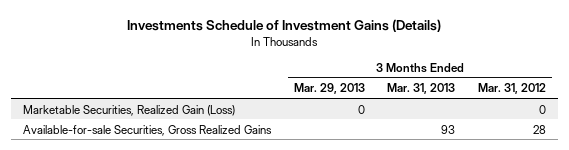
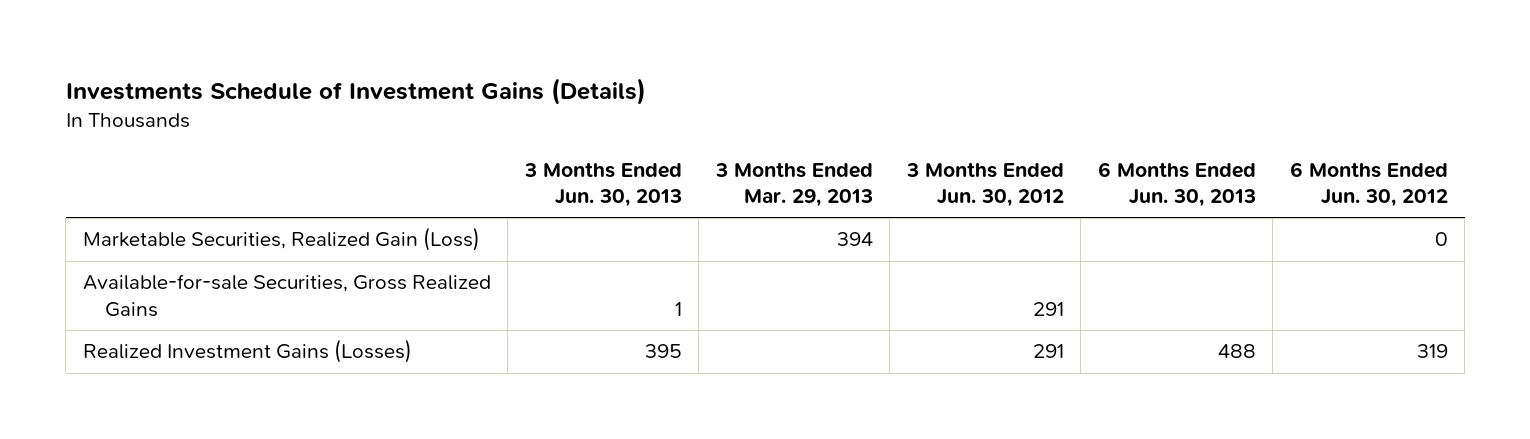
- | 3 Months Ended Mar. 29, 2013 | 3 Months Ended Mar. 31, 2013 | 3 Months Ended Mar. 31, 2012
+ | 3 Months Ended Jun. 30, 2013 | 3 Months Ended Mar. 29, 2013 | 3 Months Ended Jun. 30, 2012 | 6 Months Ended Jun. 30, 2013 | 6 Months Ended Jun. 30, 2012
- Marketable Securities, Realized Gain (Loss) | 0 | | 0
+ Marketable Securities, Realized Gain (Loss) | | 394 | | | 0
+ Realized Investment Gains (Losses) | 395 | | 291 | 488 | 319

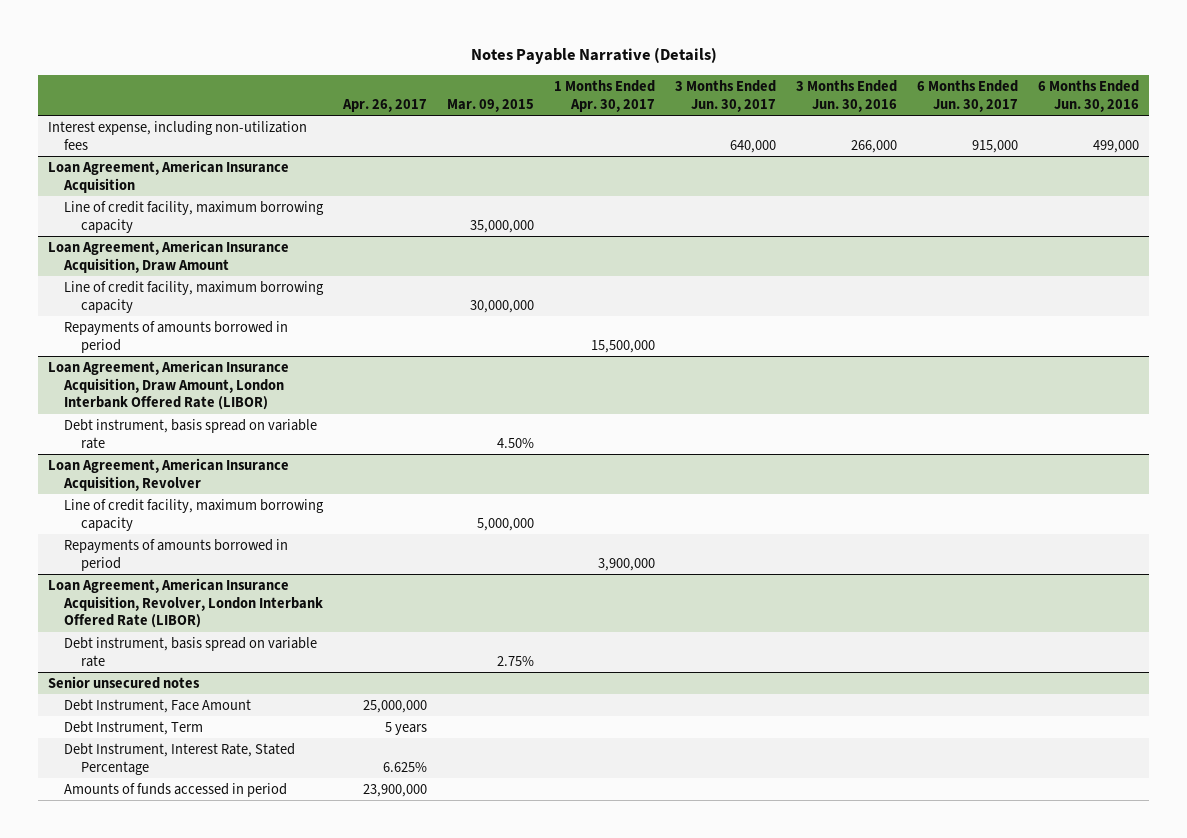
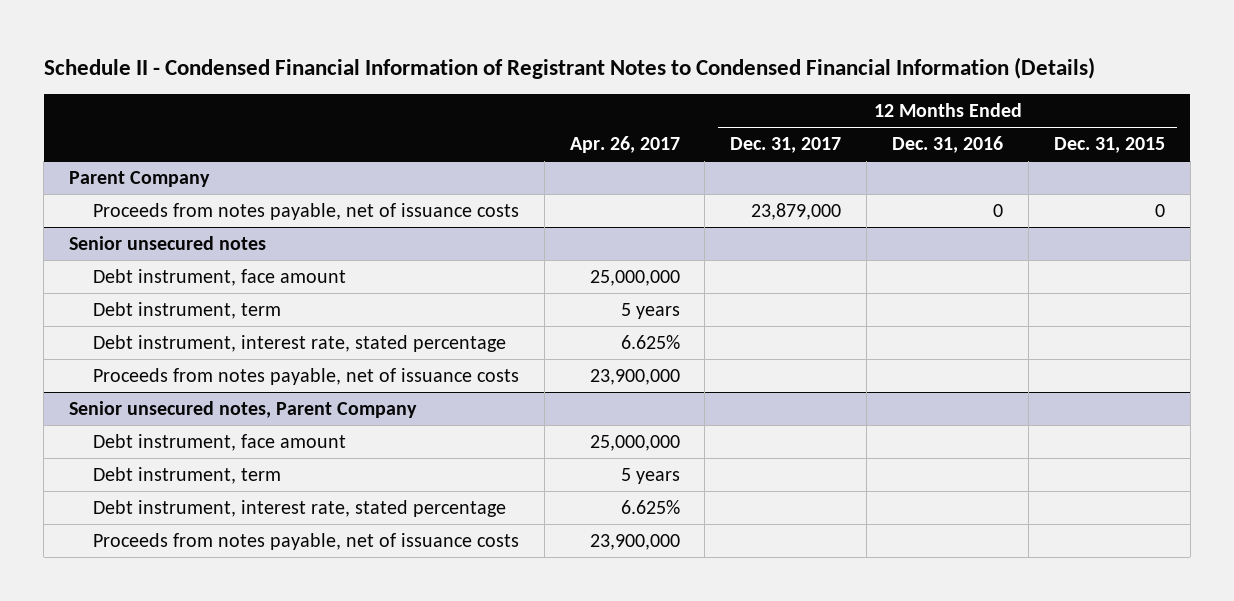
- Notes Payable Narrative (Details)
+ Schedule II - Condensed Financial Information of Registrant Notes to Condensed Financial Information (Details)
- | Apr. 26, 2017 | Mar. 09, 2015 | 1 Months Ended Apr. 30, 2017 | 3 Months Ended Jun. 30, 2017 | 3 Months Ended Jun. 30, 2016 | 6 Months Ended Jun. 30, 2017 | 6 Months Ended Jun. 30, 2016
+ | Apr. 26, 2017 | 12 Months Ended Dec. 31, 2017 | 12 Months Ended Dec. 31, 2016 | 12 Months Ended Dec. 31, 2015
- Interest expense, including non-utilization fees | | | | 640,000 | 266,000 | 915,000 | 499,000
- Loan Agreement, American Insurance Acquisition
- Line of credit facility, maximum borrowing capacity | | 35,000,000 | | | | |
- Loan Agreement, American Insurance Acquisition, Draw Amount
- Line of credit facility, maximum borrowing capacity | | 30,000,000 | | | | |
- Repayments of amounts borrowed in period | | | 15,500,000 | | | |
- Loan Agreement, American Insurance Acquisition, Draw Amount, London Interbank Offered Rate (LIBOR)
- Debt instrument, basis spread on variable rate | | 4.50% | | | | |
- Loan Agreement, American Insurance Acquisition, Revolver
- Line of credit facility, maximum borrowing capacity | | 5,000,000 | | | | |
- Repayments of amounts borrowed in period | | | 3,900,000 | | | |
- Loan Agreement, American Insurance Acquisition, Revolver, London Interbank Offered Rate (LIBOR)
- Debt instrument, basis spread on variable rate | | 2.75% | | | | |
+ Parent Company
+ Proceeds from notes payable, net of issuance costs | | 23,879,000 | 0 | 0
@ Senior unsecured notes
- Debt Instrument, Face Amount | 25,000,000 | | | | | |
- Debt Instrument, Term | 5 years | | | | | |
- Debt Instrument, Interest Rate, Stated Percentage | 6.625% | | | | | |
- Amounts of funds accessed in period | 23,900,000 | | | | | |
+ Debt instrument, face amount | 25,000,000 | | |
+ Debt instrument, term | 5 years | | |
+ Debt instrument, interest rate, stated percentage | 6.625% | | |
+ Proceeds from notes payable, net of issuance costs | 23,900,000 | | |
+ Senior unsecured notes, Parent Company
+ Debt instrument, face amount | 25,000,000 | | |
+ Debt instrument, term | 5 years | | |
+ Debt instrument, interest rate, stated percentage | 6.625% | | |
+ Proceeds from notes payable, net of issuance costs | 23,900,000 | | |

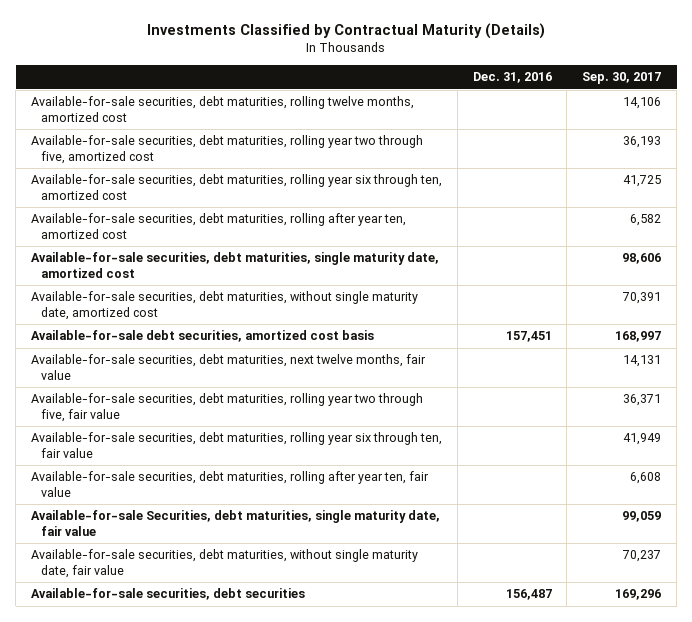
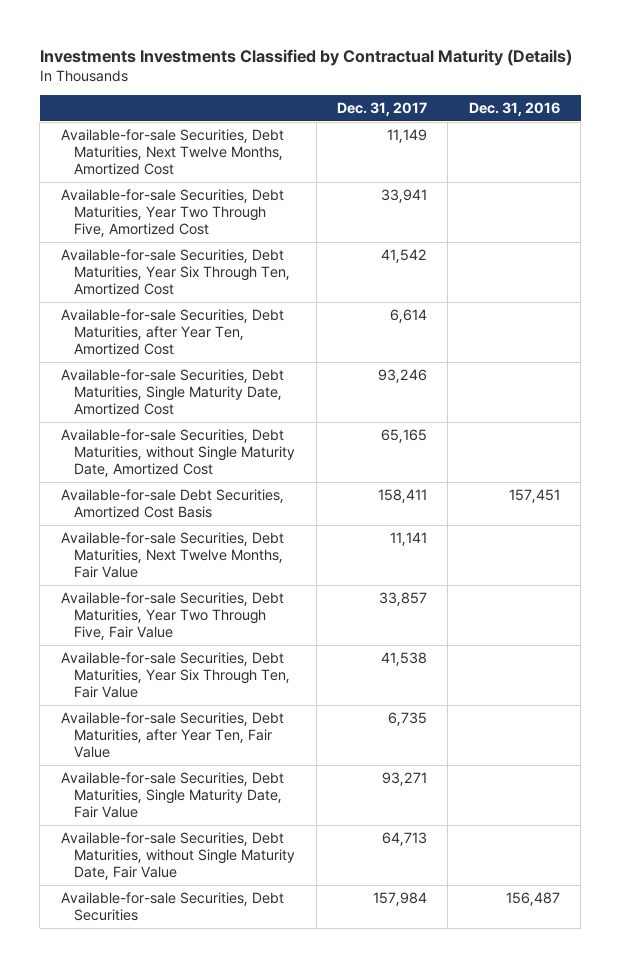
- Investments Classified by Contractual Maturity (Details)
+ Investments Investments Classified by Contractual Maturity (Details)
- | Dec. 31, 2016 | Sep. 30, 2017
+ | Dec. 31, 2017 | Dec. 31, 2016
- Available-for-sale securities, debt maturities, rolling twelve months, amortized cost | | 14,106
- Available-for-sale securities, debt maturities, rolling year two through five, amortized cost | | 36,193
- Available-for-sale securities, debt maturities, rolling year six through ten, amortized cost | | 41,725
- Available-for-sale securities, debt maturities, rolling after year ten, amortized cost | | 6,582
- Available-for-sale securities, debt maturities, single maturity date, amortized cost | | 98,606
- Available-for-sale securities, debt maturities, without single maturity date, amortized cost | | 70,391
- Available-for-sale debt securities, amortized cost basis | 157,451 | 168,997
- Available-for-sale securities, debt maturities, next twelve months, fair value | | 14,131
- Available-for-sale securities, debt maturities, rolling year two through five, fair value | | 36,371
- Available-for-sale securities, debt maturities, rolling year six through ten, fair value | | 41,949
- Available-for-sale securities, debt maturities, rolling after year ten, fair value | | 6,608
- Available-for-sale Securities, debt maturities, single maturity date, fair value | | 99,059
- Available-for-sale securities, debt maturities, without single maturity date, fair value | | 70,237
- Available-for-sale securities, debt securities | 156,487 | 169,296
+ Available-for-sale Securities, Debt Maturities, Next Twelve Months, Amortized Cost | 11,149 |
+ Available-for-sale Securities, Debt Maturities, Year Two Through Five, Amortized Cost | 33,941 |
+ Available-for-sale Securities, Debt Maturities, Year Six Through Ten, Amortized Cost | 41,542 |
+ Available-for-sale Securities, Debt Maturities, after Year Ten, Amortized Cost | 6,614 |
+ Available-for-sale Securities, Debt Maturities, Single Maturity Date, Amortized Cost | 93,246 |
+ Available-for-sale Securities, Debt Maturities, without Single Maturity Date, Amortized Cost | 65,165 |
+ Available-for-sale Debt Securities, Amortized Cost Basis | 158,411 | 157,451
+ Available-for-sale Securities, Debt Maturities, Next Twelve Months, Fair Value | 11,141 |
+ Available-for-sale Securities, Debt Maturities, Year Two Through Five, Fair Value | 33,857 |
+ Available-for-sale Securities, Debt Maturities, Year Six Through Ten, Fair Value | 41,538 |
+ Available-for-sale Securities, Debt Maturities, after Year Ten, Fair Value | 6,735 |
+ Available-for-sale Securities, Debt Maturities, Single Maturity Date, Fair Value | 93,271 |
+ Available-for-sale Securities, Debt Maturities, without Single Maturity Date, Fair Value | 64,713 |
+ Available-for-sale Securities, Debt Securities | 157,984 | 156,487

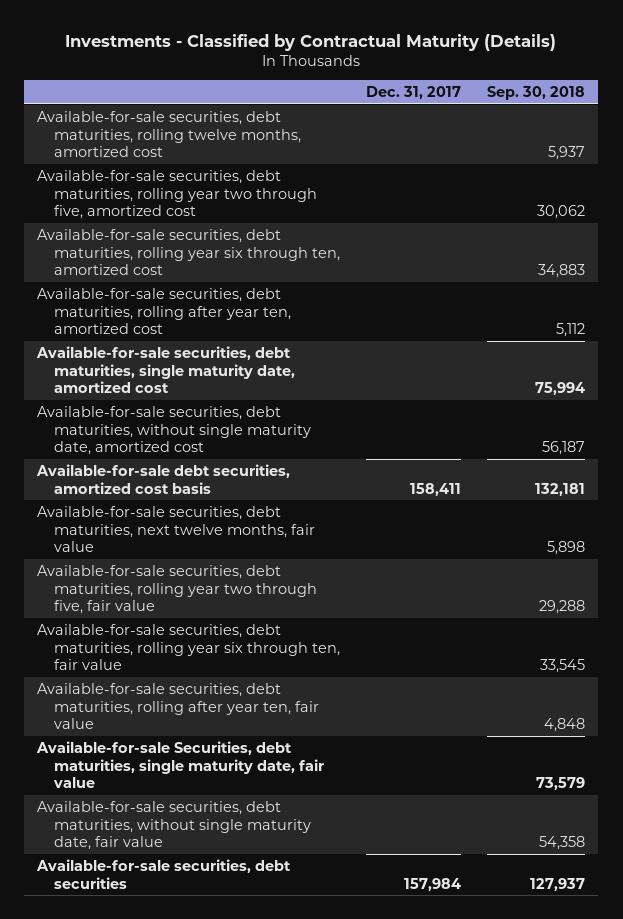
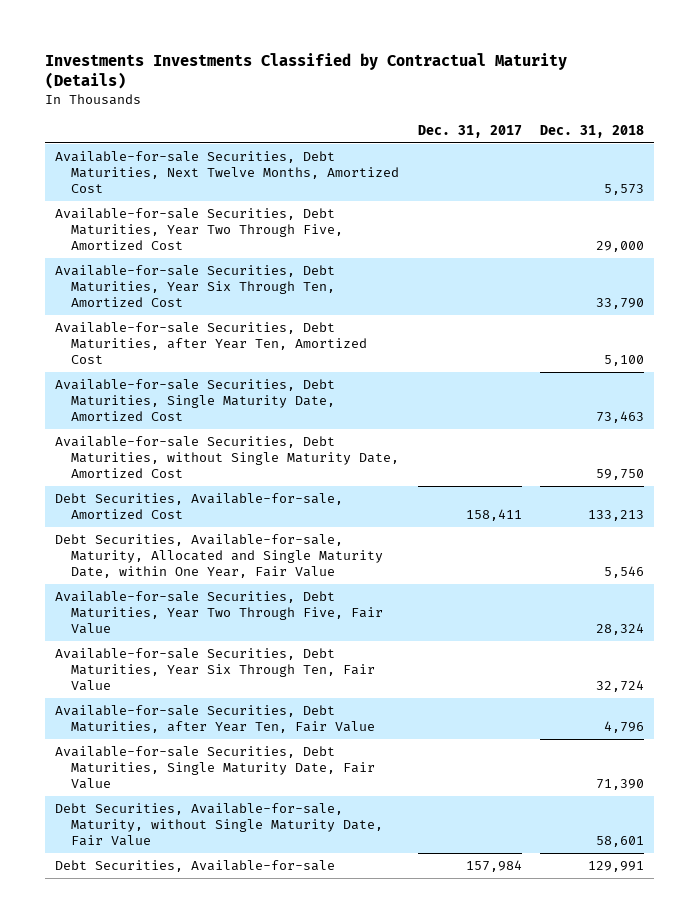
- Investments - Classified by Contractual Maturity (Details)
+ Investments Investments Classified by Contractual Maturity (Details)
- | Dec. 31, 2017 | Sep. 30, 2018
+ | Dec. 31, 2017 | Dec. 31, 2018
- Available-for-sale securities, debt maturities, rolling twelve months, amortized cost | | 5,937
- Available-for-sale securities, debt maturities, rolling year two through five, amortized cost | | 30,062
- Available-for-sale securities, debt maturities, rolling year six through ten, amortized cost | | 34,883
- Available-for-sale securities, debt maturities, rolling after year ten, amortized cost | | 5,112
- Available-for-sale securities, debt maturities, single maturity date, amortized cost | | 75,994
- Available-for-sale securities, debt maturities, without single maturity date, amortized cost | | 56,187
- Available-for-sale debt securities, amortized cost basis | 158,411 | 132,181
- Available-for-sale securities, debt maturities, next twelve months, fair value | | 5,898
- Available-for-sale securities, debt maturities, rolling year two through five, fair value | | 29,288
- Available-for-sale securities, debt maturities, rolling year six through ten, fair value | | 33,545
- Available-for-sale securities, debt maturities, rolling after year ten, fair value | | 4,848
- Available-for-sale Securities, debt maturities, single maturity date, fair value | | 73,579
- Available-for-sale securities, debt maturities, without single maturity date, fair value | | 54,358
- Available-for-sale securities, debt securities | 157,984 | 127,937
+ Available-for-sale Securities, Debt Maturities, Next Twelve Months, Amortized Cost | | 5,573
+ Available-for-sale Securities, Debt Maturities, Year Two Through Five, Amortized Cost | | 29,000
+ Available-for-sale Securities, Debt Maturities, Year Six Through Ten, Amortized Cost | | 33,790
+ Available-for-sale Securities, Debt Maturities, after Year Ten, Amortized Cost | | 5,100
+ Available-for-sale Securities, Debt Maturities, Single Maturity Date, Amortized Cost | | 73,463
+ Available-for-sale Securities, Debt Maturities, without Single Maturity Date, Amortized Cost | | 59,750
+ Debt Securities, Available-for-sale, Amortized Cost | 158,411 | 133,213
+ Debt Securities, Available-for-sale, Maturity, Allocated and Single Maturity Date, within One Year, Fair Value | | 5,546
+ Available-for-sale Securities, Debt Maturities, Year Two Through Five, Fair Value | | 28,324
+ Available-for-sale Securities, Debt Maturities, Year Six Through Ten, Fair Value | | 32,724
+ Available-for-sale Securities, Debt Maturities, after Year Ten, Fair Value | | 4,796
+ Available-for-sale Securities, Debt Maturities, Single Maturity Date, Fair Value | | 71,390
+ Debt Securities, Available-for-sale, Maturity, without Single Maturity Date, Fair Value | | 58,601
+ Debt Securities, Available-for-sale | 157,984 | 129,991

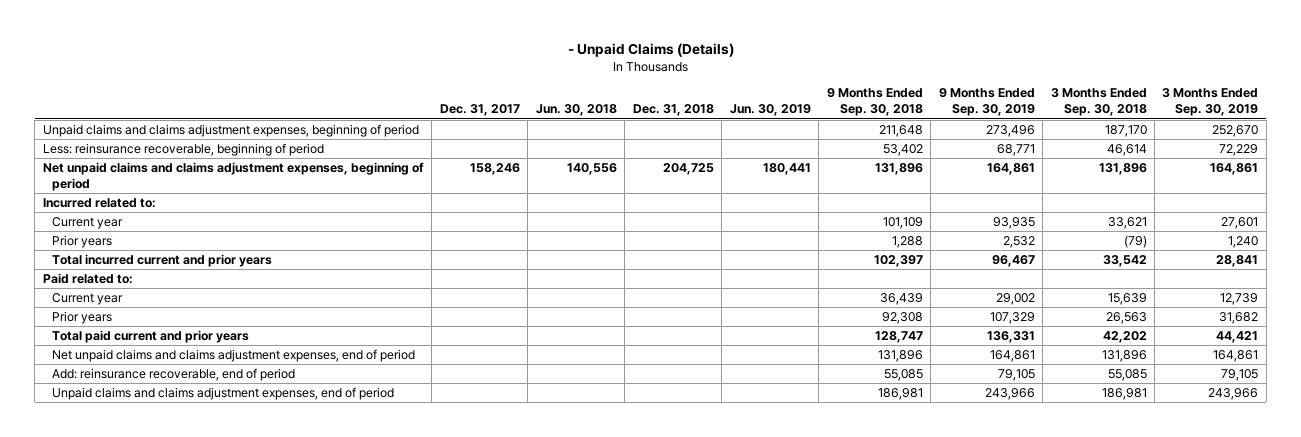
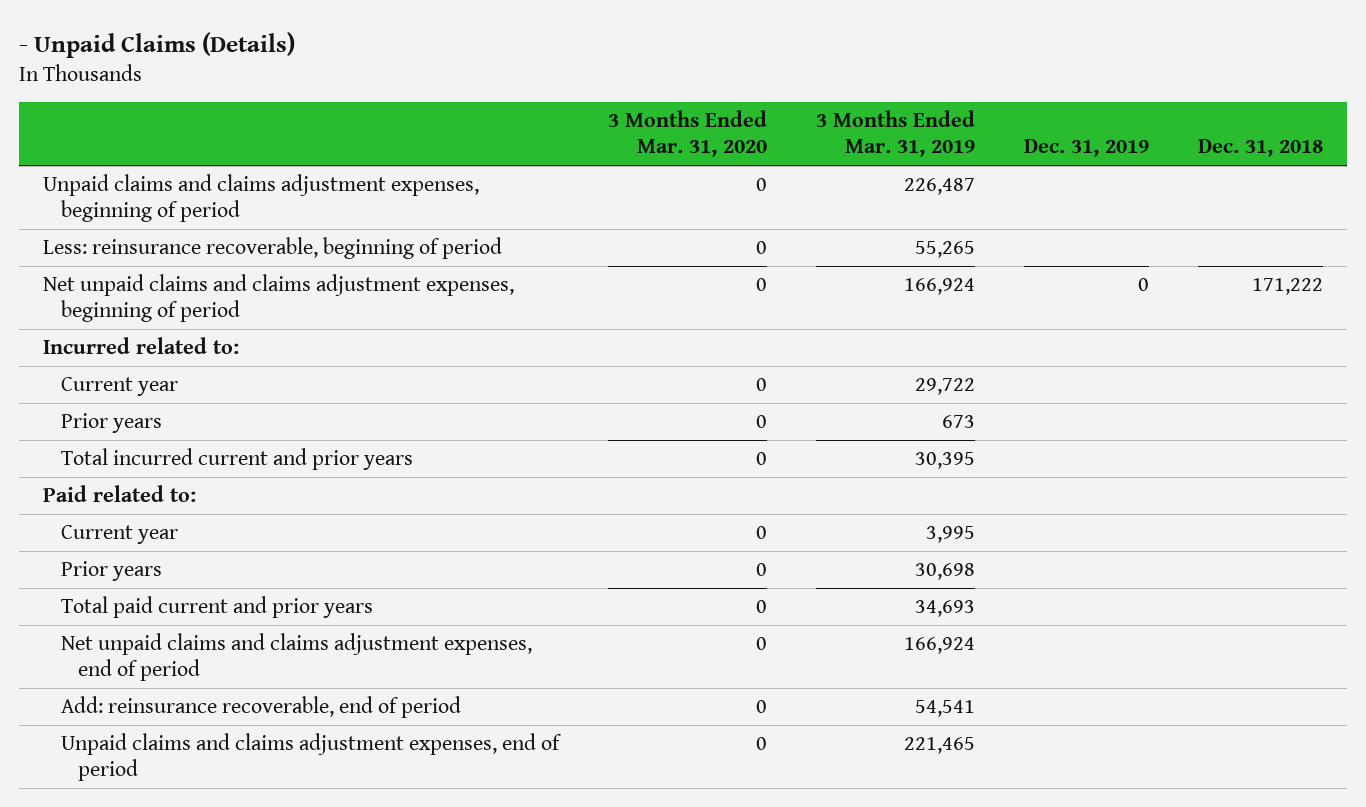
- | Dec. 31, 2017 | Jun. 30, 2018 | Dec. 31, 2018 | Jun. 30, 2019 | 9 Months Ended Sep. 30, 2018 | 9 Months Ended Sep. 30, 2019 | 3 Months Ended Sep. 30, 2018 | 3 Months Ended Sep. 30, 2019
+ | 3 Months Ended Mar. 31, 2020 | 3 Months Ended Mar. 31, 2019 | Dec. 31, 2019 | Dec. 31, 2018
- Net unpaid claims and claims adjustment expenses, beginning of period | 158,246 | 140,556 | 204,725 | 180,441 | 131,896 | 164,861 | 131,896 | 164,861
+ Net unpaid claims and claims adjustment expenses, beginning of period | 0 | 166,924 | 0 | 171,222

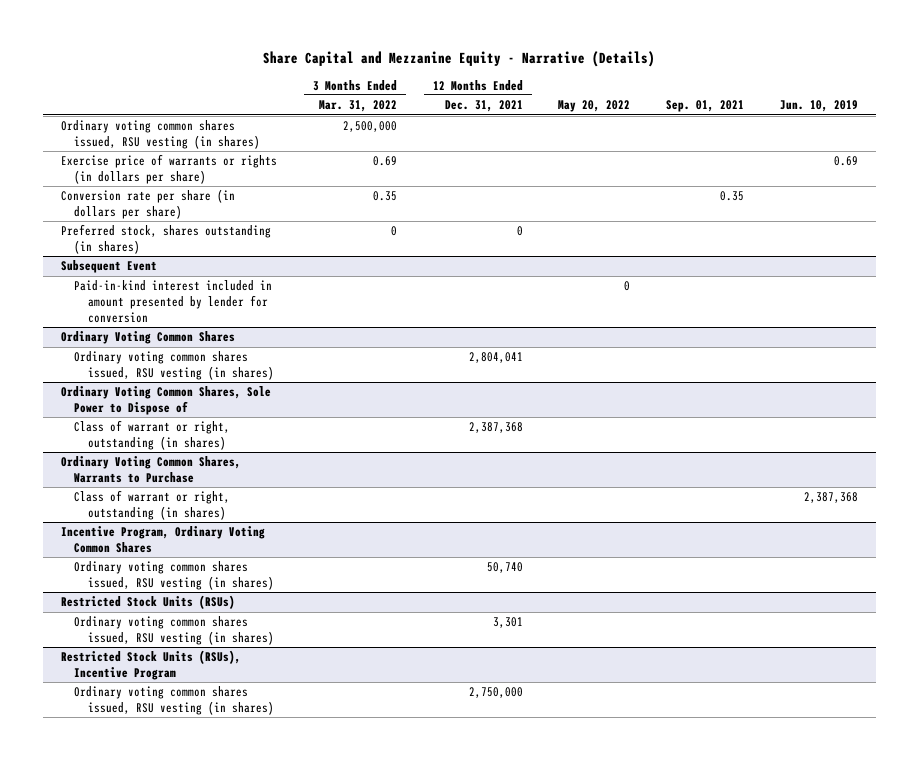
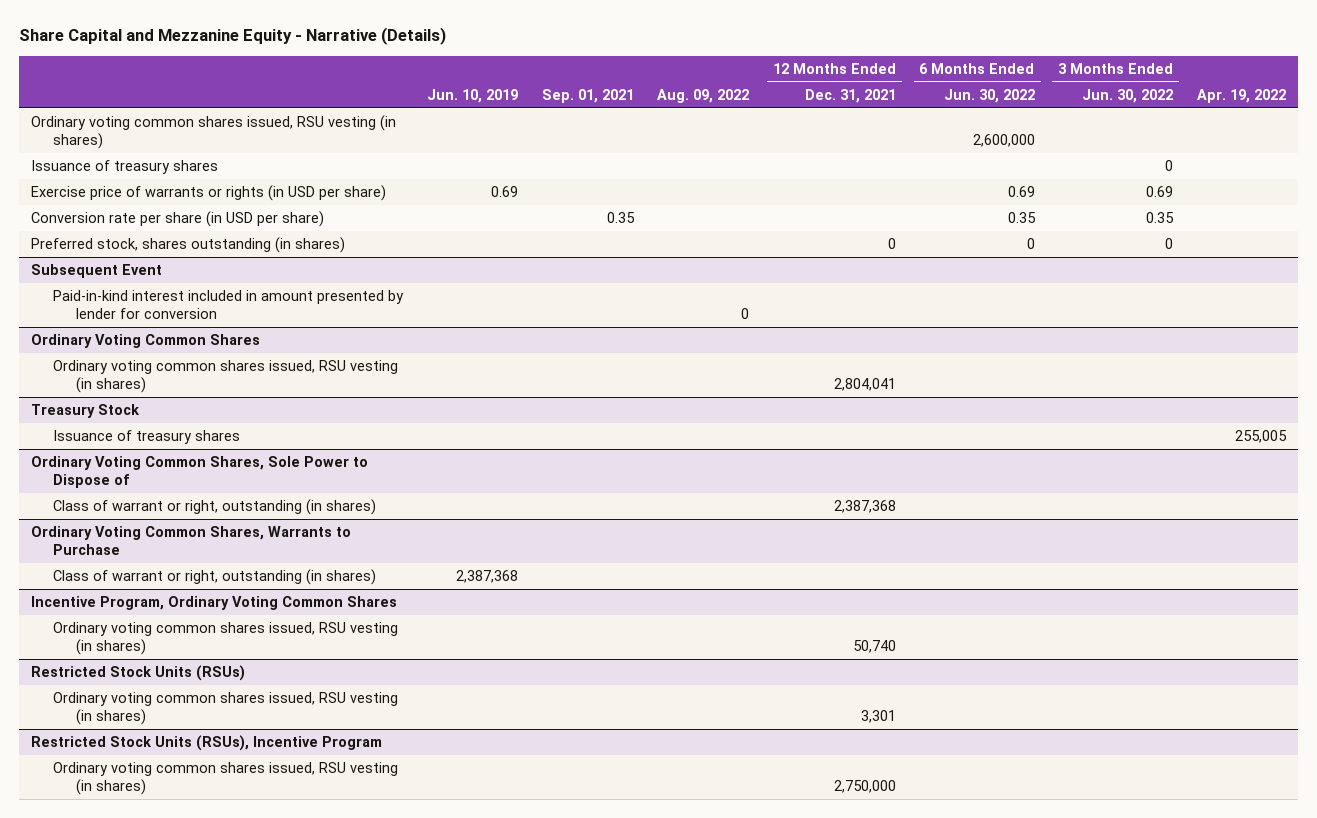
- | 3 Months Ended Mar. 31, 2022 | 12 Months Ended Dec. 31, 2021 | May 20, 2022 | Sep. 01, 2021 | Jun. 10, 2019
+ | Jun. 10, 2019 | Sep. 01, 2021 | Aug. 09, 2022 | 12 Months Ended Dec. 31, 2021 | 6 Months Ended Jun. 30, 2022 | 3 Months Ended Jun. 30, 2022 | Apr. 19, 2022
- Exercise price of warrants or rights (in dollars per share) | 0.69 | | | | 0.69
- Conversion rate per share (in dollars per share) | 0.35 | | | 0.35 |
+ Issuance of treasury shares | | | | | | 0 |
+ Exercise price of warrants or rights (in USD per share) | 0.69 | | | | 0.69 | 0.69 |
+ Conversion rate per share (in USD per share) | | 0.35 | | | 0.35 | 0.35 |
+ Treasury Stock
+ Issuance of treasury shares | | | | | | | 255,005

